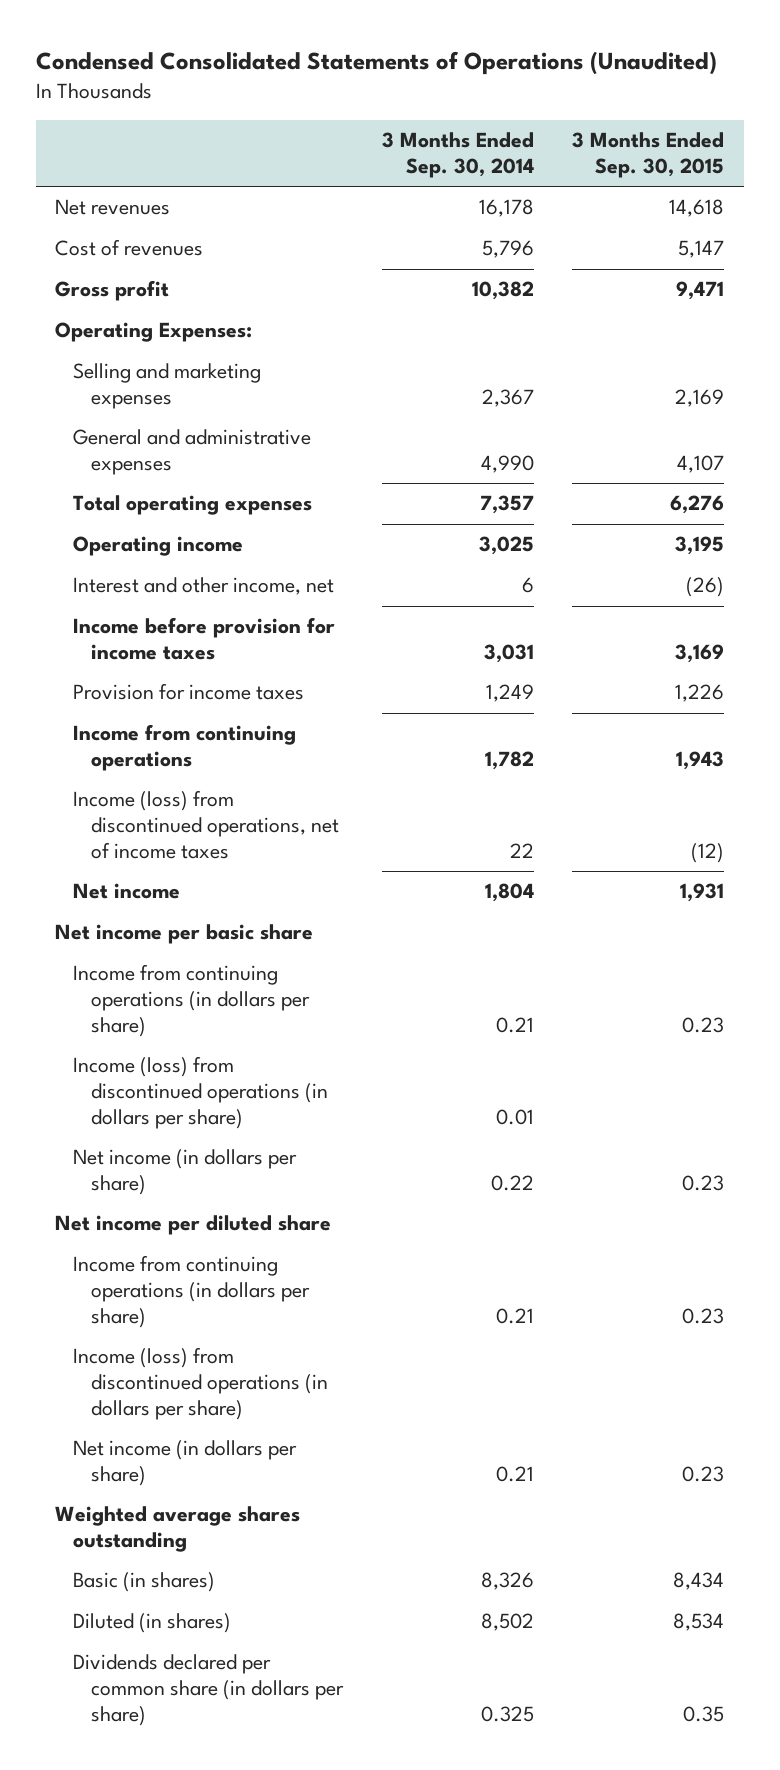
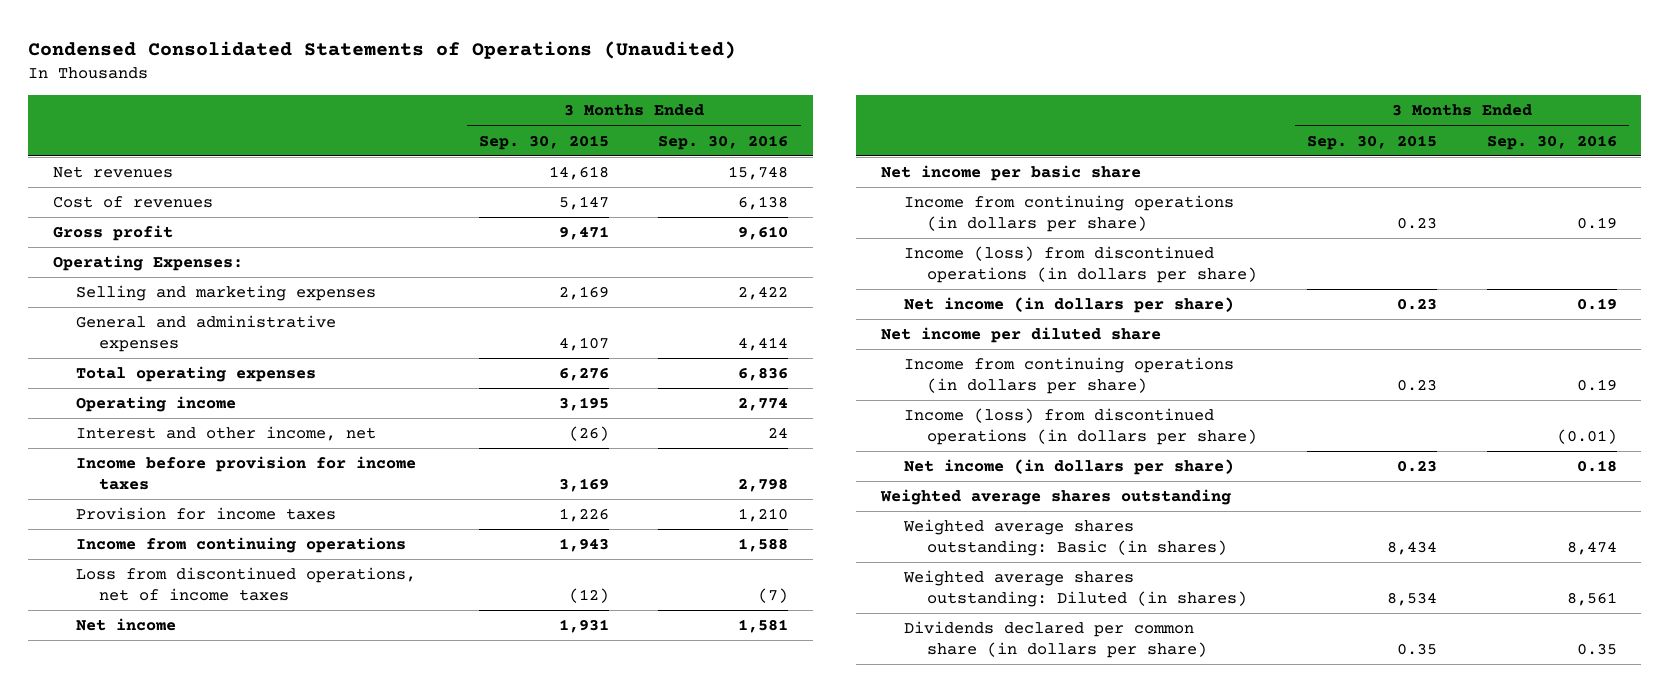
- | 3 Months Ended Sep. 30, 2014 | 3 Months Ended Sep. 30, 2015
+ | 3 Months Ended Sep. 30, 2015 | 3 Months Ended Sep. 30, 2016
- Income (loss) from discontinued operations, net of income taxes | 22 | (12)
+ Loss from discontinued operations, net of income taxes | (12) | (7)
- Basic (in shares) | 8,326 | 8,434
- Diluted (in shares) | 8,502 | 8,534
+ Weighted average shares outstanding: Basic (in shares) | 8,434 | 8,474
+ Weighted average shares outstanding: Diluted (in shares) | 8,534 | 8,561

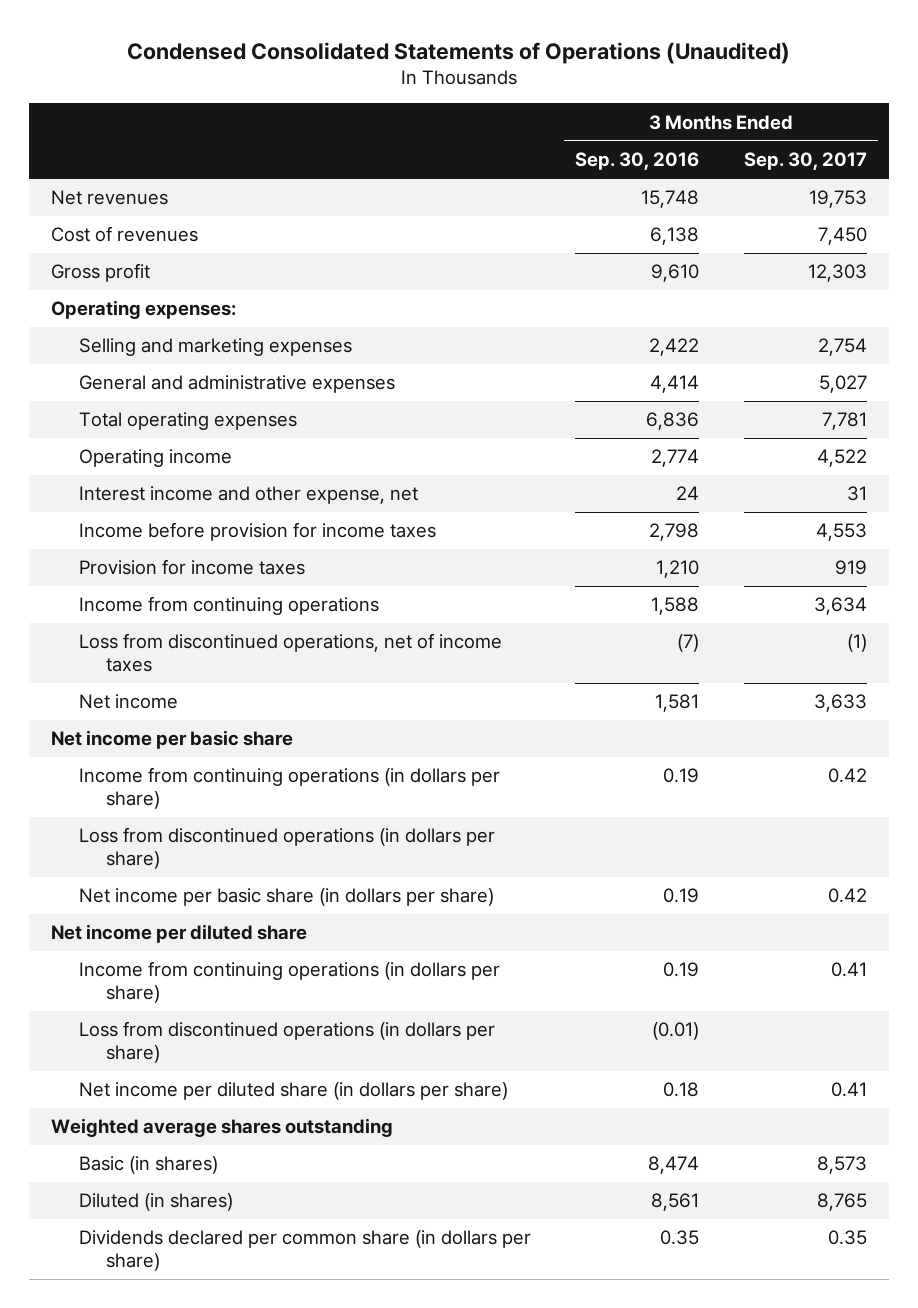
- | 3 Months Ended Sep. 30, 2015 | 3 Months Ended Sep. 30, 2016
+ | 3 Months Ended Sep. 30, 2016 | 3 Months Ended Sep. 30, 2017
- Operating Expenses:
+ Operating expenses:
- Interest and other income, net | (26) | 24
+ Interest income and other expense, net | 24 | 31
- Income (loss) from discontinued operations (in dollars per share)
- Net income (in dollars per share) | 0.23 | 0.19
+ Loss from discontinued operations (in dollars per share)
+ Net income per basic share (in dollars per share) | 0.19 | 0.42
- Income (loss) from discontinued operations (in dollars per share) | | (0.01)
- Net income (in dollars per share) | 0.23 | 0.18
+ Loss from discontinued operations (in dollars per share) | (0.01) |
+ Net income per diluted share (in dollars per share) | 0.18 | 0.41
- Weighted average shares outstanding: Basic (in shares) | 8,434 | 8,474
- Weighted average shares outstanding: Diluted (in shares) | 8,534 | 8,561
+ Basic (in shares) | 8,474 | 8,573
+ Diluted (in shares) | 8,561 | 8,765

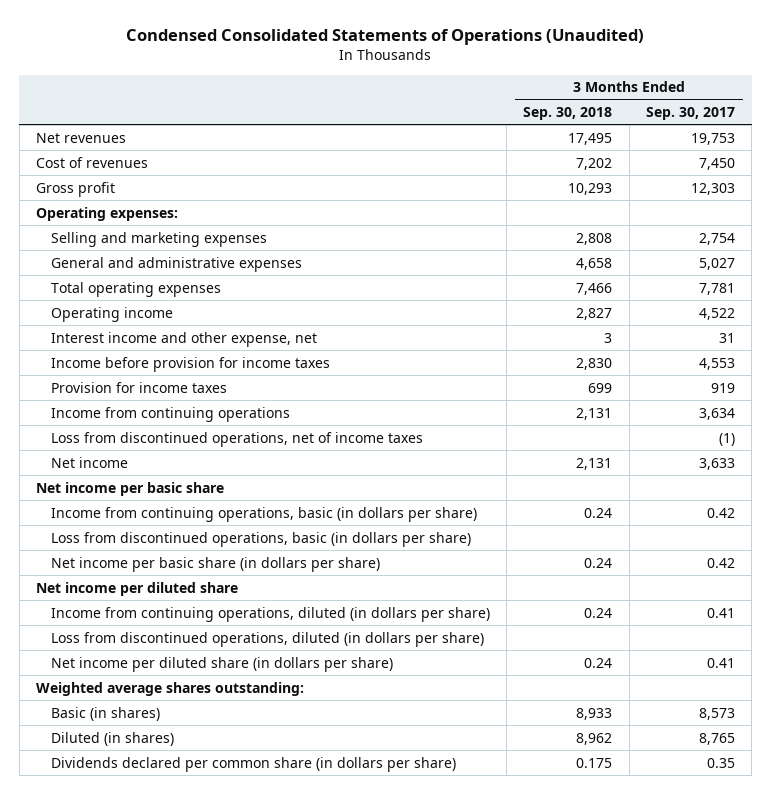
- | 3 Months Ended Sep. 30, 2016 | 3 Months Ended Sep. 30, 2017
+ | 3 Months Ended Sep. 30, 2018 | 3 Months Ended Sep. 30, 2017
- Income from continuing operations (in dollars per share) | 0.19 | 0.42
- Loss from discontinued operations (in dollars per share)
+ Income from continuing operations, basic (in dollars per share) | 0.24 | 0.42
+ Loss from discontinued operations, basic (in dollars per share)
- Income from continuing operations (in dollars per share) | 0.19 | 0.41
- Loss from discontinued operations (in dollars per share) | (0.01) |
+ Income from continuing operations, diluted (in dollars per share) | 0.24 | 0.41
+ Loss from discontinued operations, diluted (in dollars per share)
- Weighted average shares outstanding
+ Weighted average shares outstanding:

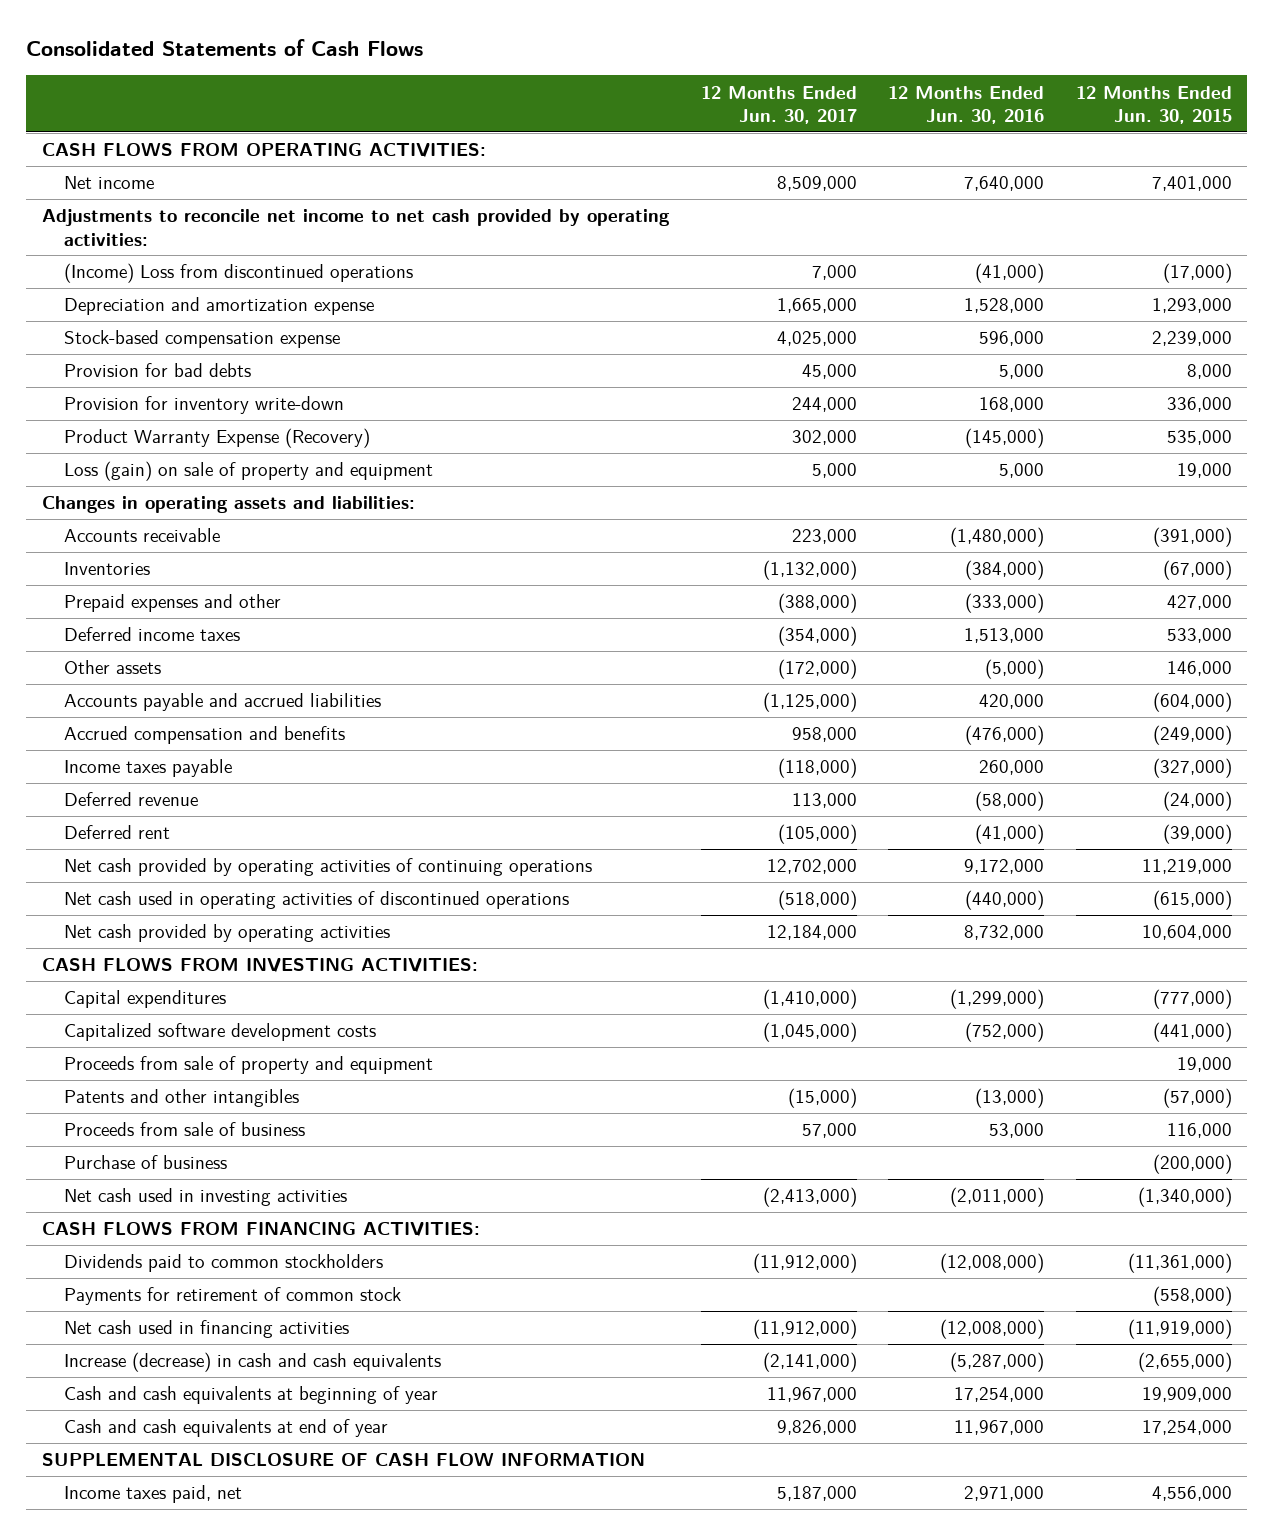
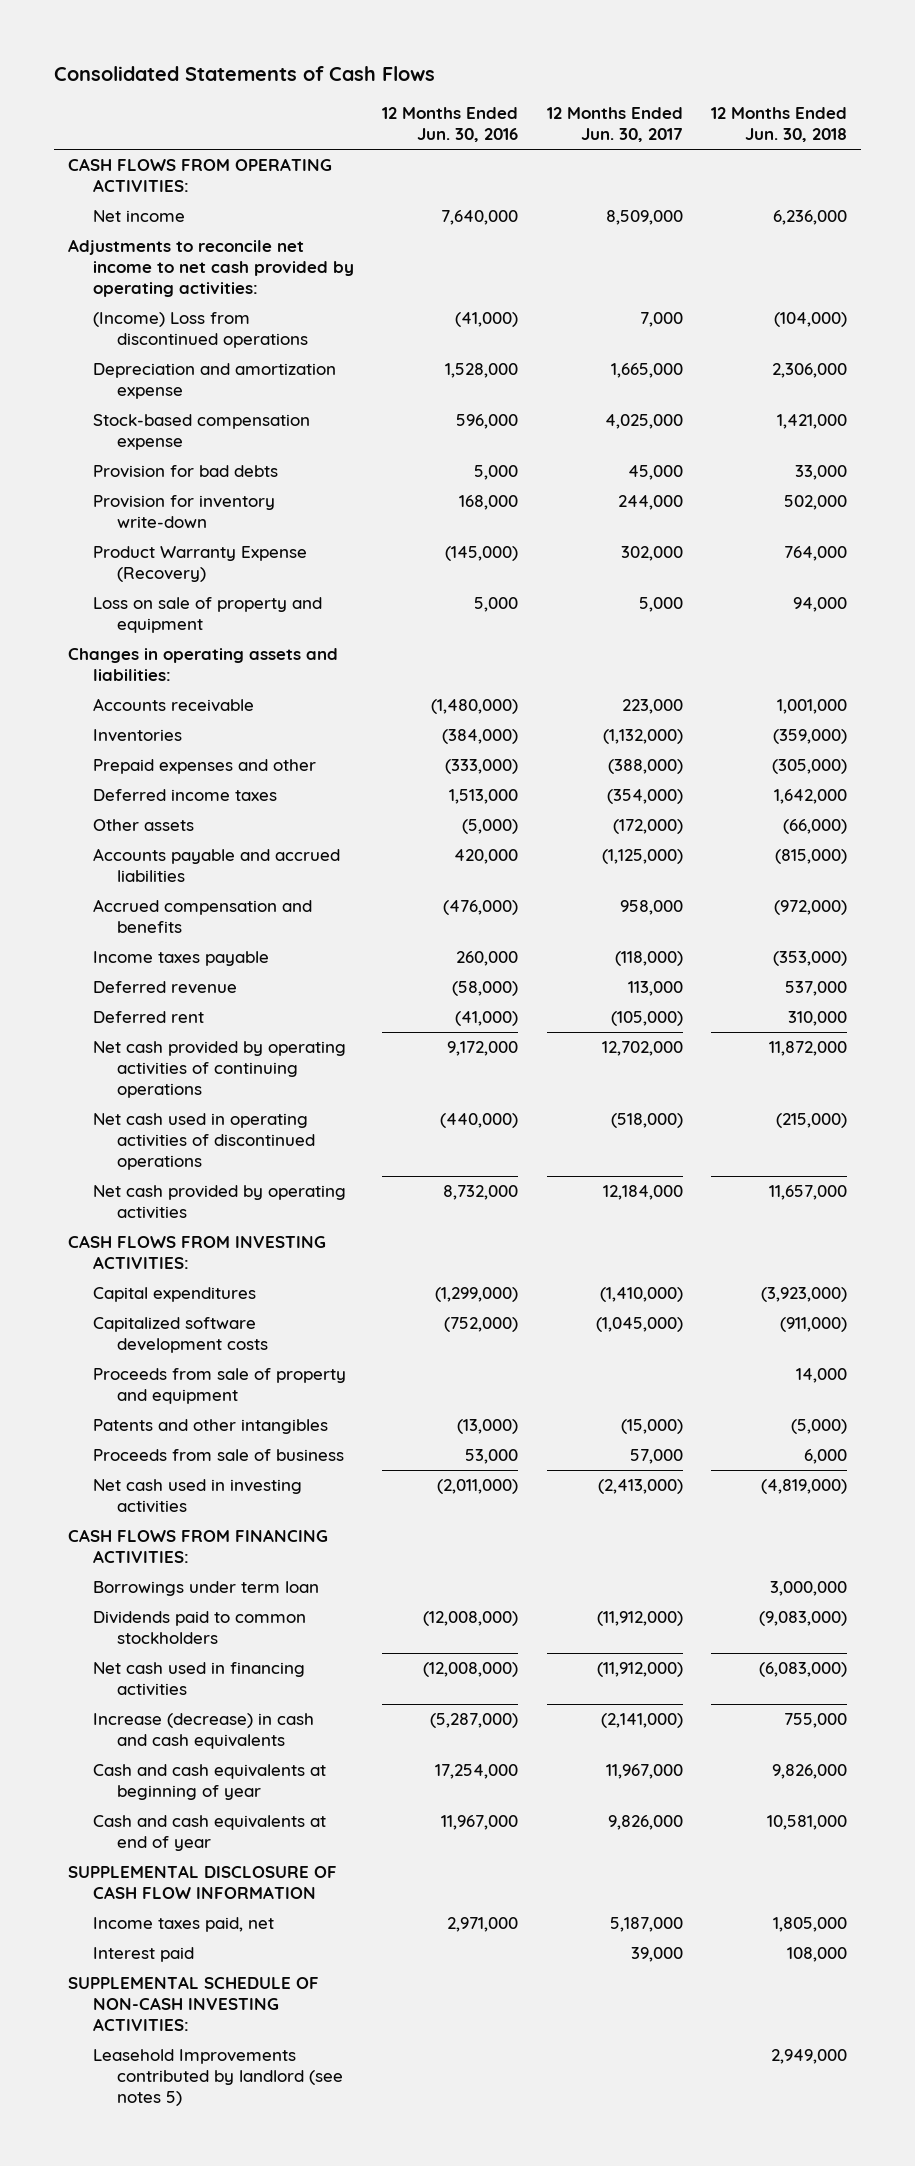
- | 12 Months Ended Jun. 30, 2017 | 12 Months Ended Jun. 30, 2016 | 12 Months Ended Jun. 30, 2015
+ | 12 Months Ended Jun. 30, 2016 | 12 Months Ended Jun. 30, 2017 | 12 Months Ended Jun. 30, 2018
- Loss (gain) on sale of property and equipment | 5,000 | 5,000 | 19,000
+ Loss on sale of property and equipment | 5,000 | 5,000 | 94,000
- Purchase of business | | | (200,000)
+ Borrowings under term loan | | | 3,000,000
- Payments for retirement of common stock | | | (558,000)
+ Interest paid | | 39,000 | 108,000
+ SUPPLEMENTAL SCHEDULE OF NON-CASH INVESTING ACTIVITIES:
+ Leasehold Improvements contributed by landlord (see notes 5) | | | 2,949,000

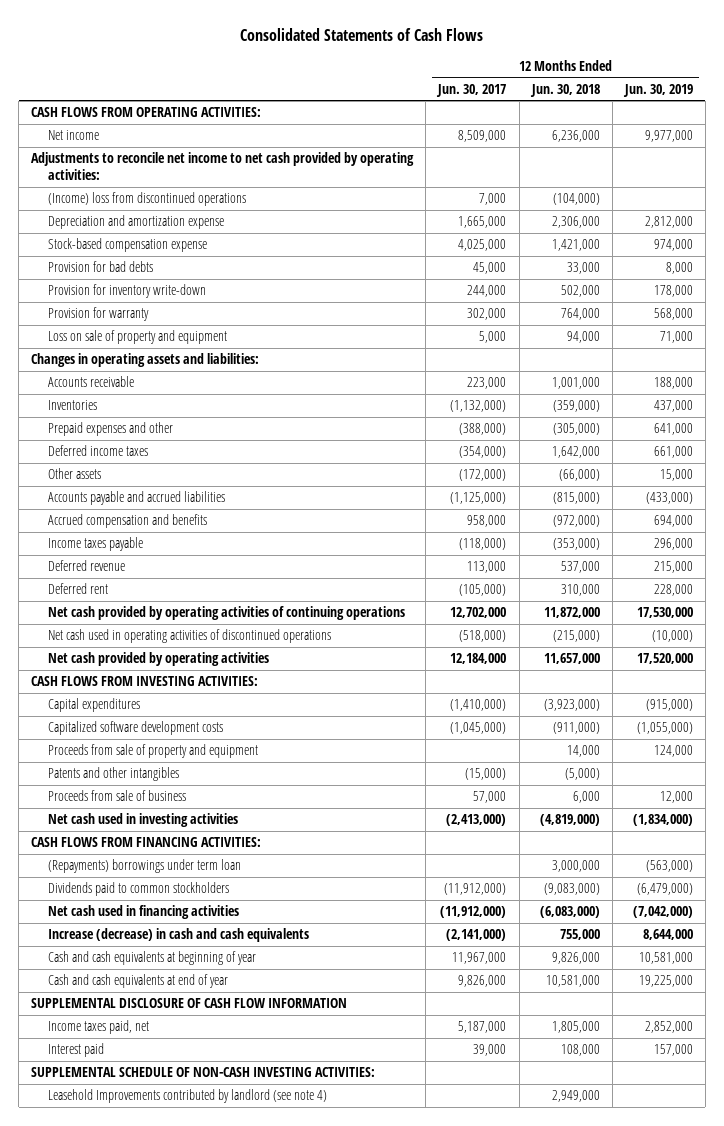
- | 12 Months Ended Jun. 30, 2016 | 12 Months Ended Jun. 30, 2017 | 12 Months Ended Jun. 30, 2018
+ | 12 Months Ended Jun. 30, 2017 | 12 Months Ended Jun. 30, 2018 | 12 Months Ended Jun. 30, 2019
- (Income) Loss from discontinued operations | (41,000) | 7,000 | (104,000)
+ (Income) loss from discontinued operations | 7,000 | (104,000) |
- Product Warranty Expense (Recovery) | (145,000) | 302,000 | 764,000
+ Provision for warranty | 302,000 | 764,000 | 568,000
- Borrowings under term loan | | | 3,000,000
+ (Repayments) borrowings under term loan | | 3,000,000 | (563,000)
- Leasehold Improvements contributed by landlord (see notes 5) | | | 2,949,000
+ Leasehold Improvements contributed by landlord (see note 4) | | 2,949,000 |

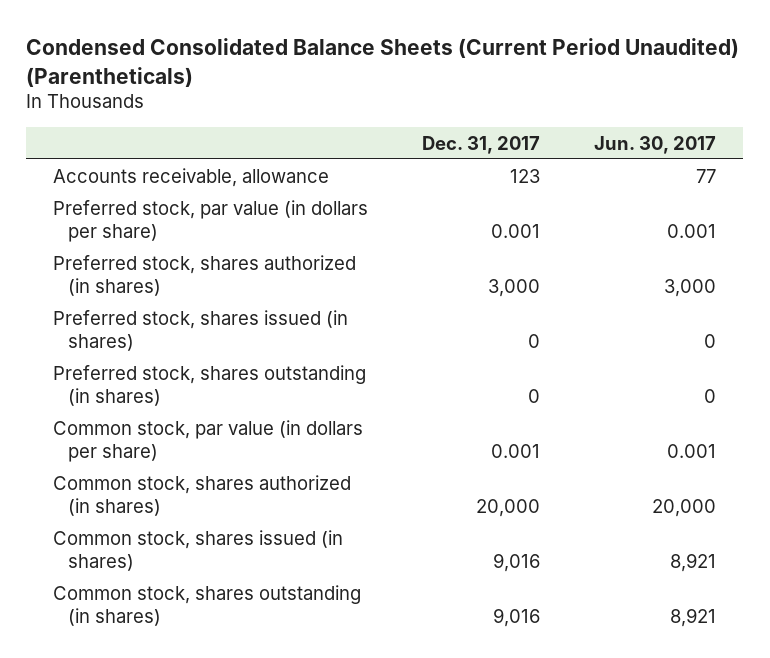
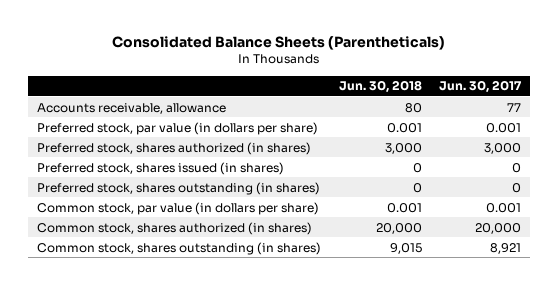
- Condensed Consolidated Balance Sheets (Current Period Unaudited) (Parentheticals)
+ Consolidated Balance Sheets (Parentheticals)
- | Dec. 31, 2017 | Jun. 30, 2017
+ | Jun. 30, 2018 | Jun. 30, 2017
- Common stock, shares issued (in shares) | 9,016 | 8,921

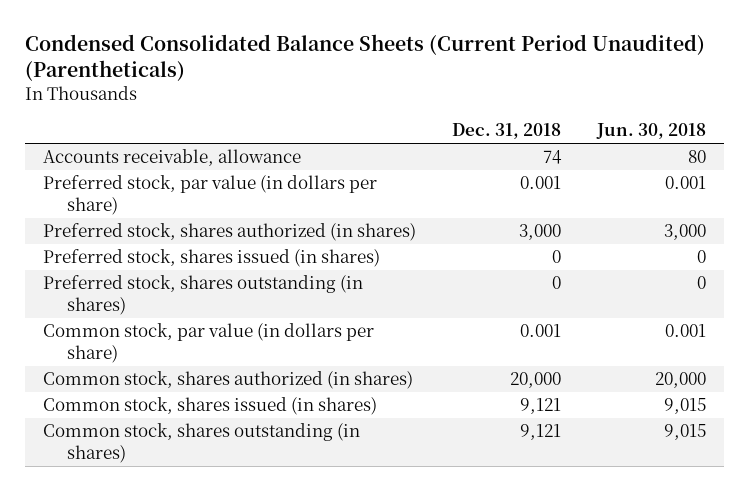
- Consolidated Balance Sheets (Parentheticals)
+ Condensed Consolidated Balance Sheets (Current Period Unaudited) (Parentheticals)
- | Jun. 30, 2018 | Jun. 30, 2017
+ | Dec. 31, 2018 | Jun. 30, 2018
+ Common stock, shares issued (in shares) | 9,121 | 9,015

